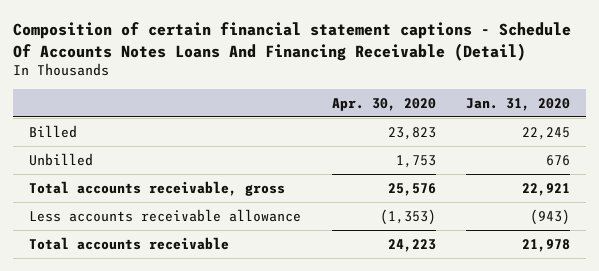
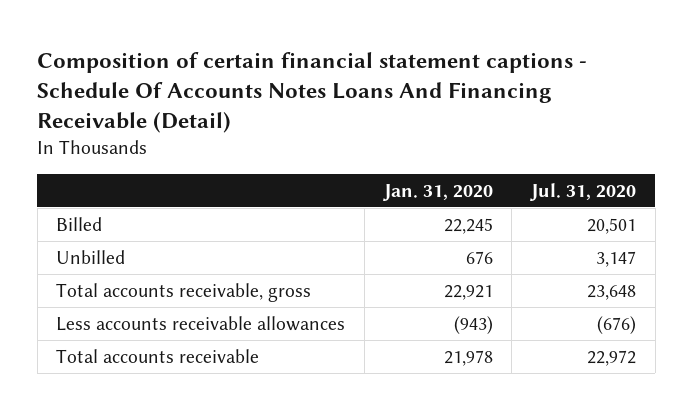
- | Apr. 30, 2020 | Jan. 31, 2020
+ | Jan. 31, 2020 | Jul. 31, 2020
- Less accounts receivable allowance | (1,353) | (943)
+ Less accounts receivable allowances | (943) | (676)

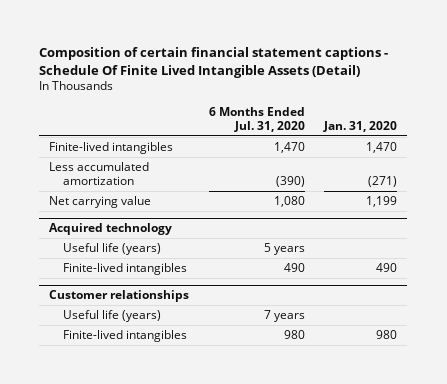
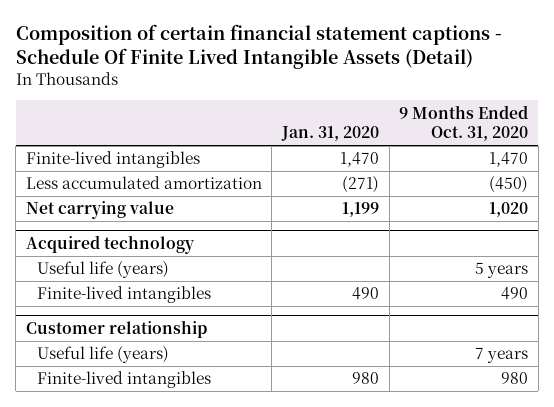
- | 6 Months Ended Jul. 31, 2020 | Jan. 31, 2020
+ | Jan. 31, 2020 | 9 Months Ended Oct. 31, 2020
- Customer relationships
+ Customer relationship

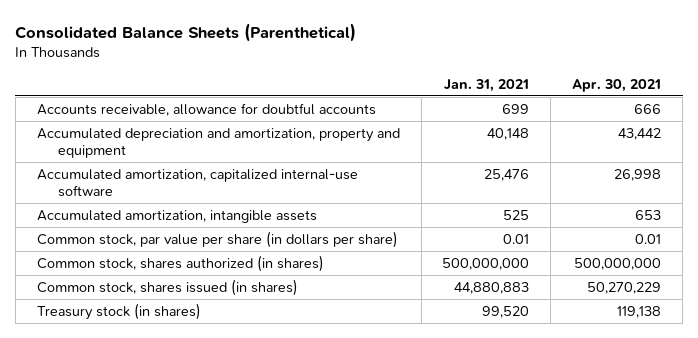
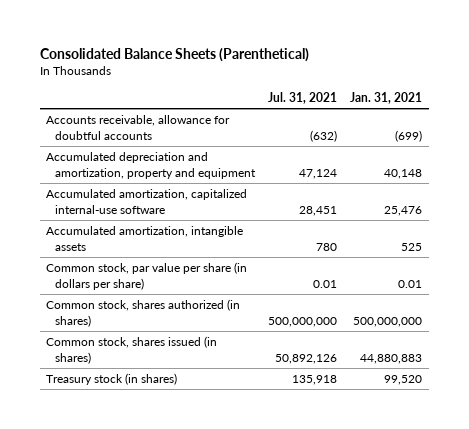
- | Jan. 31, 2021 | Apr. 30, 2021
+ | Jul. 31, 2021 | Jan. 31, 2021
- Accounts receivable, allowance for doubtful accounts | 699 | 666
+ Accounts receivable, allowance for doubtful accounts | (632) | (699)

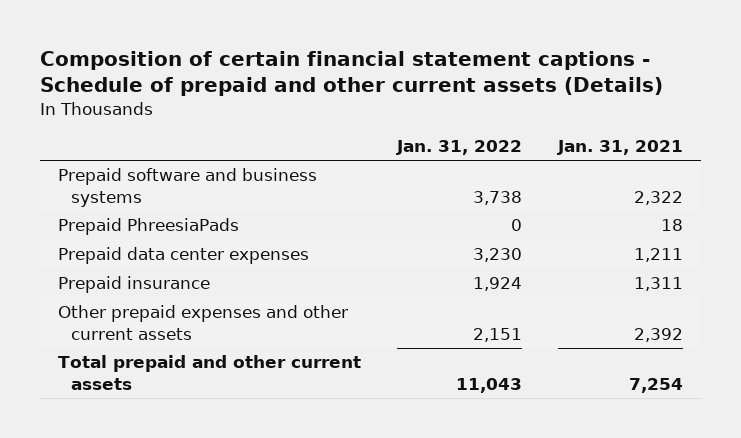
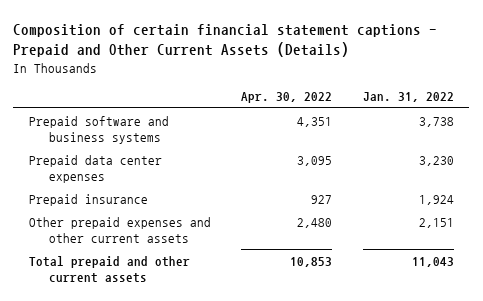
- Composition of certain financial statement captions - Schedule of prepaid and other current assets (Details)
+ Composition of certain financial statement captions - Prepaid and Other Current Assets (Details)
- | Jan. 31, 2022 | Jan. 31, 2021
+ | Apr. 30, 2022 | Jan. 31, 2022
- Prepaid PhreesiaPads | 0 | 18

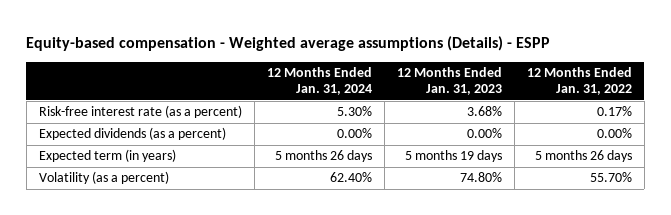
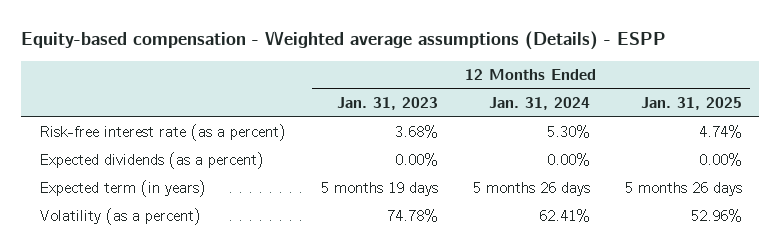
- | 12 Months Ended Jan. 31, 2024 | 12 Months Ended Jan. 31, 2023 | 12 Months Ended Jan. 31, 2022
+ | 12 Months Ended Jan. 31, 2023 | 12 Months Ended Jan. 31, 2024 | 12 Months Ended Jan. 31, 2025
- Volatility (as a percent) | 62.40% | 74.80% | 55.70%
+ Volatility (as a percent) | 74.78% | 62.41% | 52.96%

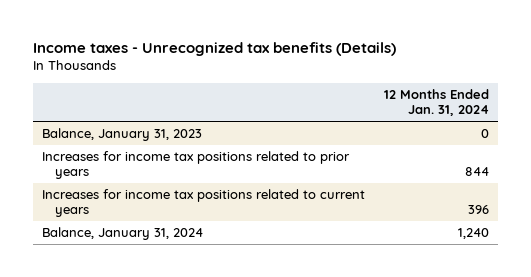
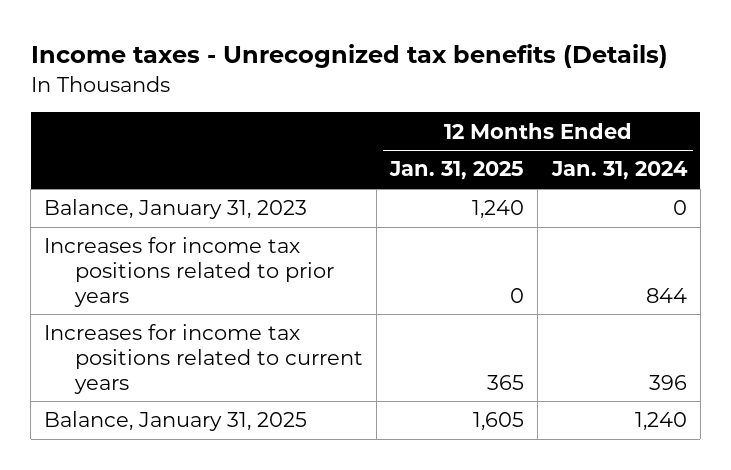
- | 12 Months Ended Jan. 31, 2024
+ | 12 Months Ended Jan. 31, 2025 | 12 Months Ended Jan. 31, 2024
- Balance, January 31, 2024 | 1,240
+ Balance, January 31, 2025 | 1,605 | 1,240

